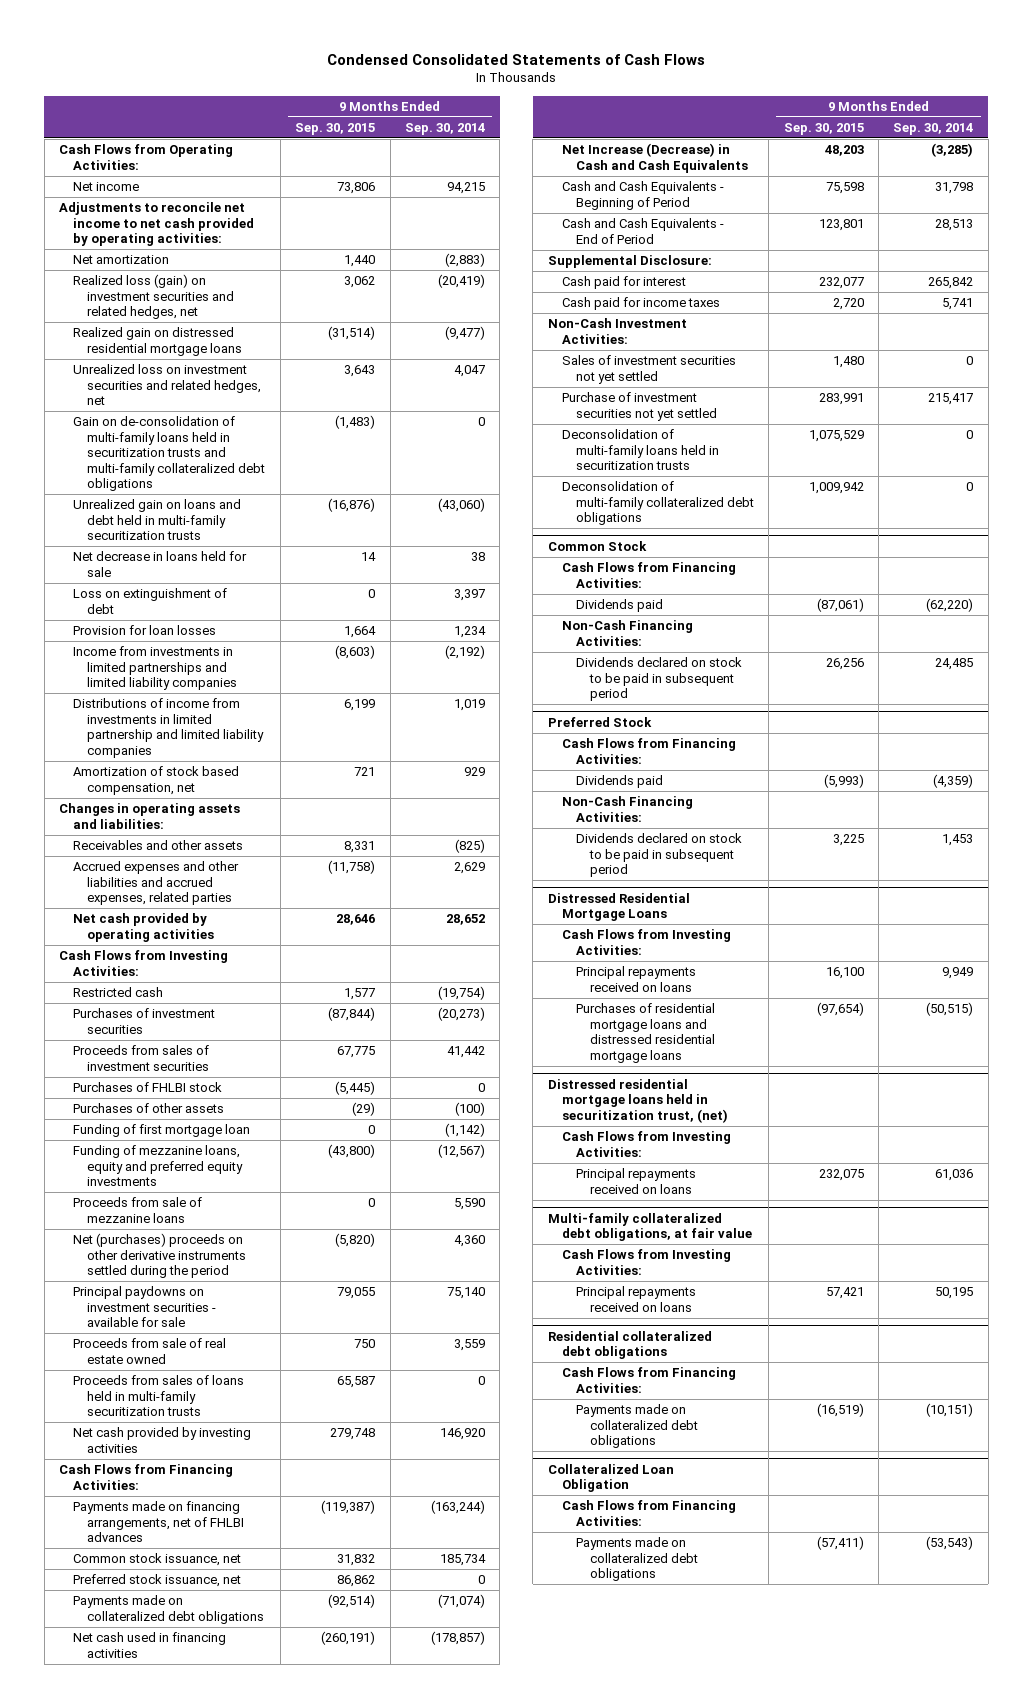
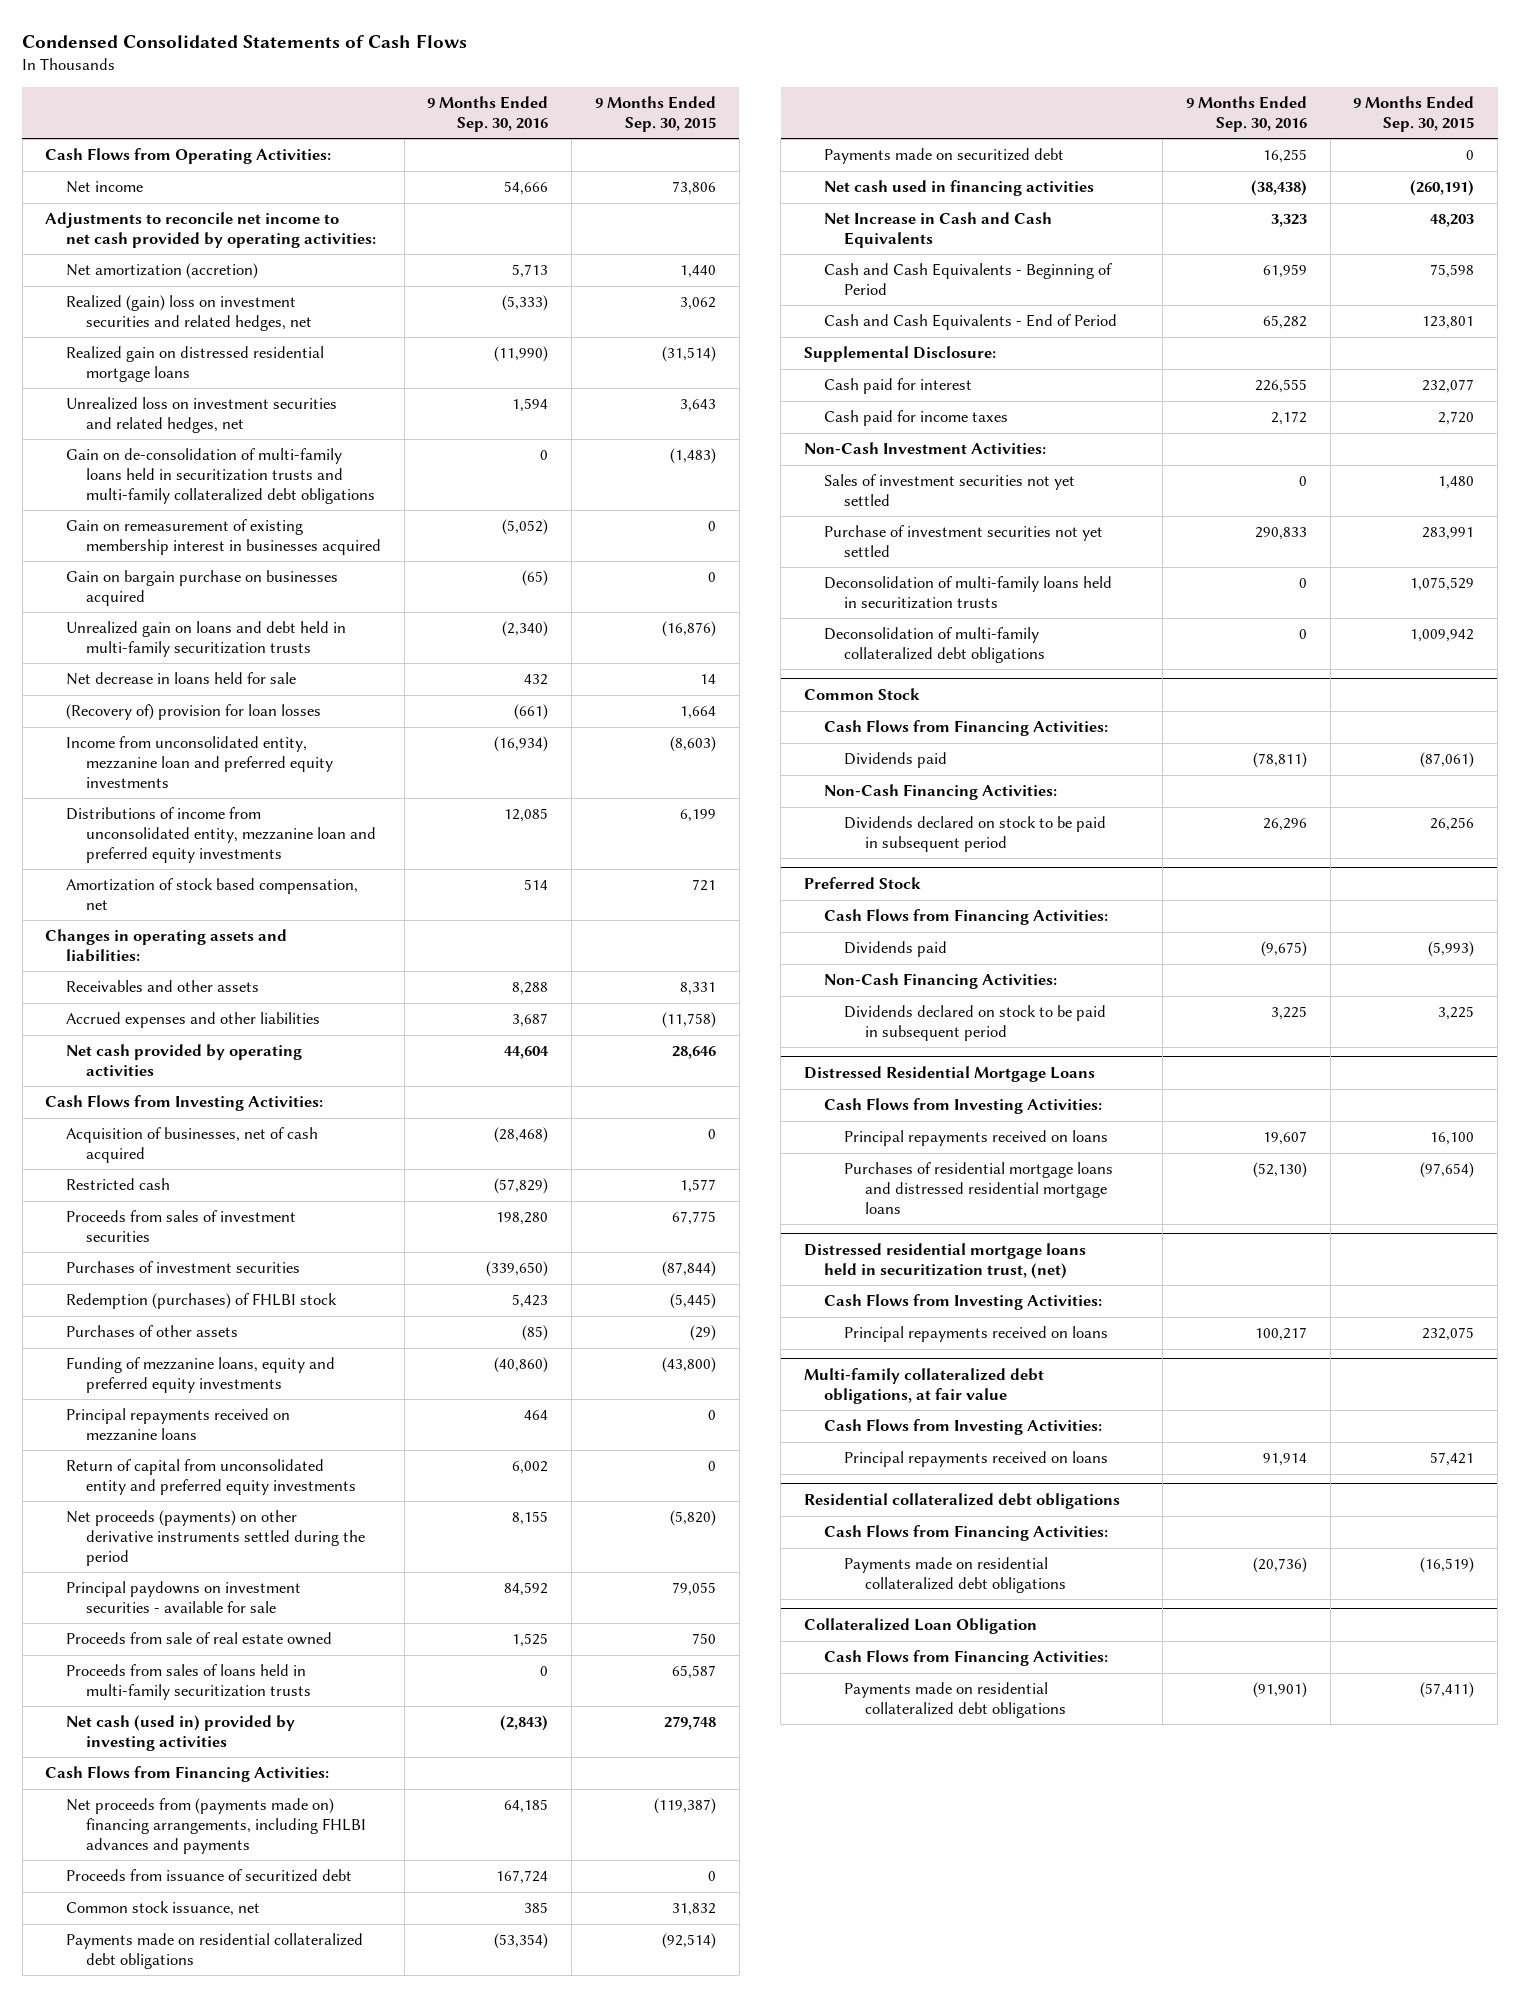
- | 9 Months Ended Sep. 30, 2015 | 9 Months Ended Sep. 30, 2014
+ | 9 Months Ended Sep. 30, 2016 | 9 Months Ended Sep. 30, 2015
- Net amortization | 1,440 | (2,883)
- Realized loss (gain) on investment securities and related hedges, net | 3,062 | (20,419)
+ Net amortization (accretion) | 5,713 | 1,440
+ Realized (gain) loss on investment securities and related hedges, net | (5,333) | 3,062
+ Gain on remeasurement of existing membership interest in businesses acquired | (5,052) | 0
+ Gain on bargain purchase on businesses acquired | (65) | 0
- Loss on extinguishment of debt | 0 | 3,397
- Provision for loan losses | 1,664 | 1,234
- Income from investments in limited partnerships and limited liability companies | (8,603) | (2,192)
- Distributions of income from investments in limited partnership and limited liability companies | 6,199 | 1,019
+ (Recovery of) provision for loan losses | (661) | 1,664
+ Income from unconsolidated entity, mezzanine loan and preferred equity investments | (16,934) | (8,603)
+ Distributions of income from unconsolidated entity, mezzanine loan and preferred equity investments | 12,085 | 6,199
- Accrued expenses and other liabilities and accrued expenses, related parties | (11,758) | 2,629
+ Accrued expenses and other liabilities | 3,687 | (11,758)
+ Acquisition of businesses, net of cash acquired | (28,468) | 0
- Purchases of FHLBI stock | (5,445) | 0
moved down: Purchases of investment securities | (339,650) | (87,844)
+ Redemption (purchases) of FHLBI stock | 5,423 | (5,445)
- Funding of first mortgage loan | 0 | (1,142)
- Proceeds from sale of mezzanine loans | 0 | 5,590
- Net (purchases) proceeds on other derivative instruments settled during the period | (5,820) | 4,360
+ Principal repayments received on mezzanine loans | 464 | 0
+ Return of capital from unconsolidated entity and preferred equity investments | 6,002 | 0
+ Net proceeds (payments) on other derivative instruments settled during the period | 8,155 | (5,820)
- Net cash provided by investing activities | 279,748 | 146,920
+ Net cash (used in) provided by investing activities | (2,843) | 279,748
- Payments made on financing arrangements, net of FHLBI advances | (119,387) | (163,244)
+ Net proceeds from (payments made on) financing arrangements, including FHLBI advances and payments | 64,185 | (119,387)
+ Proceeds from issuance of securitized debt | 167,724 | 0
- Preferred stock issuance, net | 86,862 | 0
- Payments made on collateralized debt obligations | (92,514) | (71,074)
+ Payments made on residential collateralized debt obligations | (53,354) | (92,514)
+ Payments made on securitized debt | 16,255 | 0
- Net Increase (Decrease) in Cash and Cash Equivalents | 48,203 | (3,285)
+ Net Increase in Cash and Cash Equivalents | 3,323 | 48,203
@ Residential collateralized debt obligations
- Payments made on collateralized debt obligations | (16,519) | (10,151)
+ Payments made on residential collateralized debt obligations | (20,736) | (16,519)
@ Collateralized Loan Obligation
- Payments made on collateralized debt obligations | (57,411) | (53,543)
+ Payments made on residential collateralized debt obligations | (91,901) | (57,411)

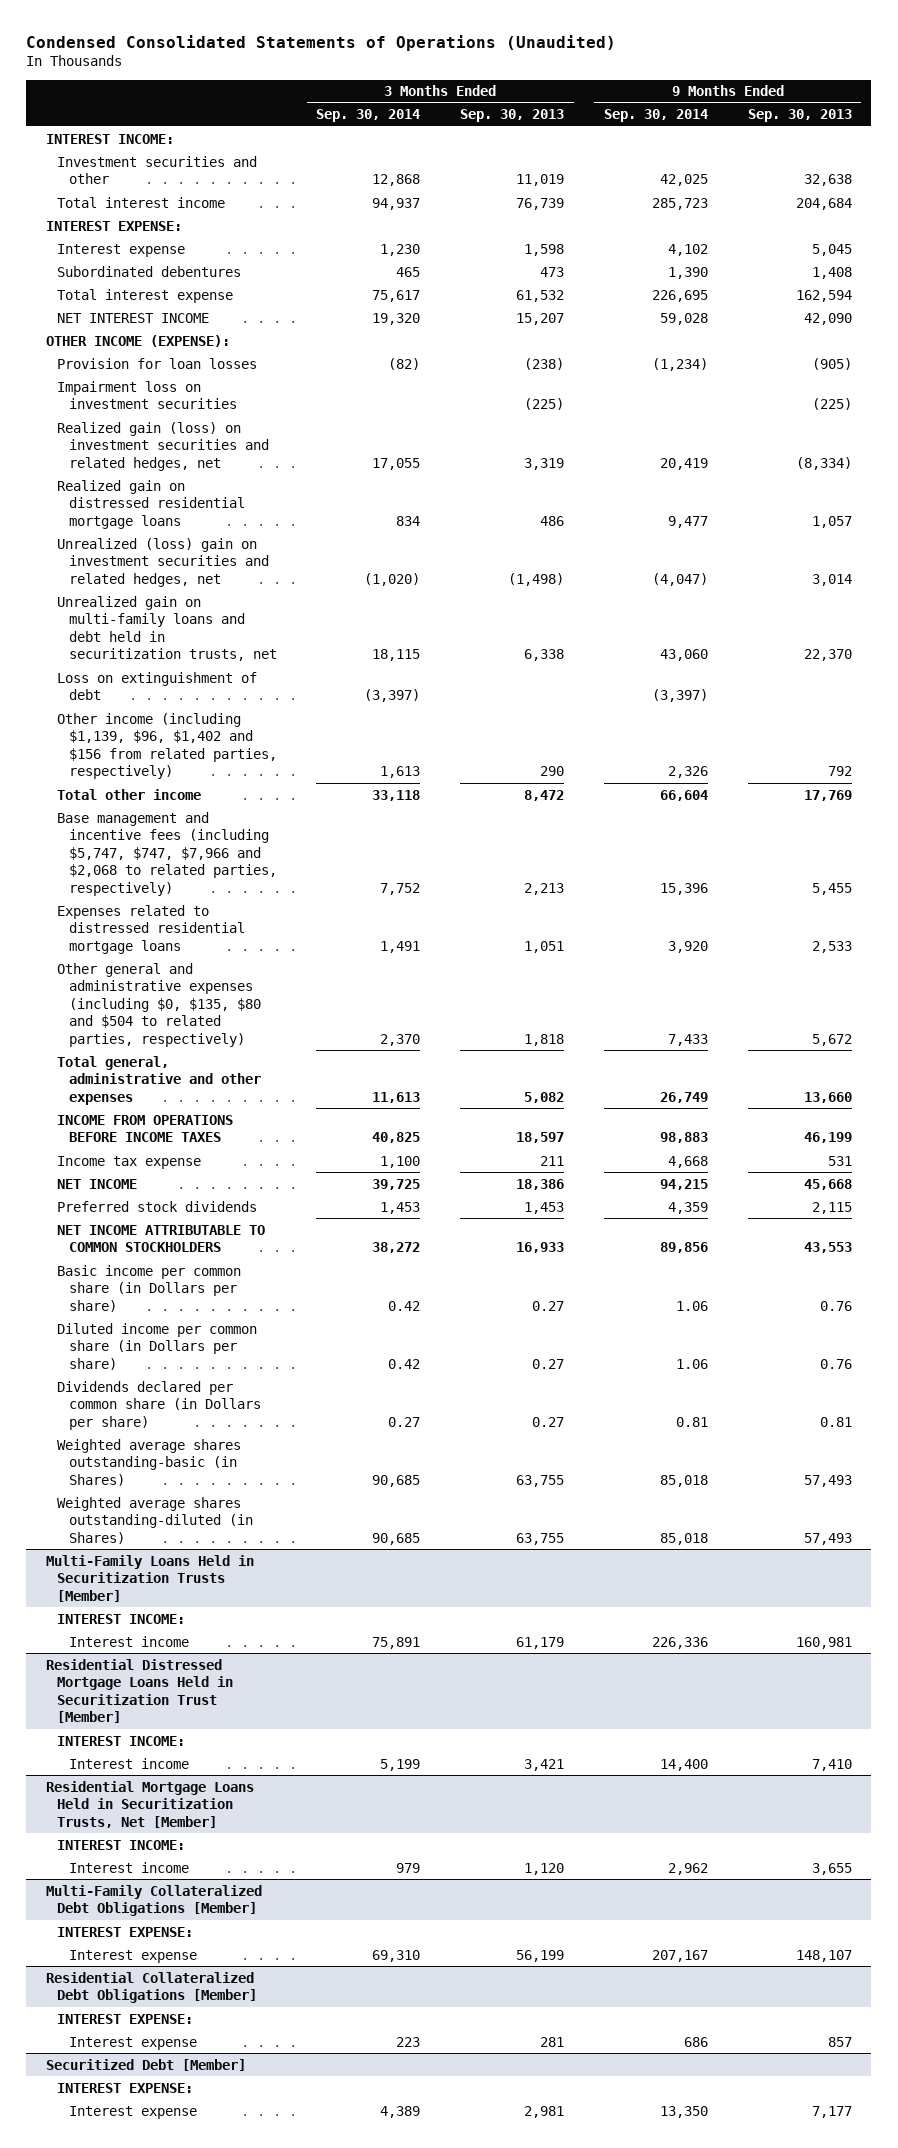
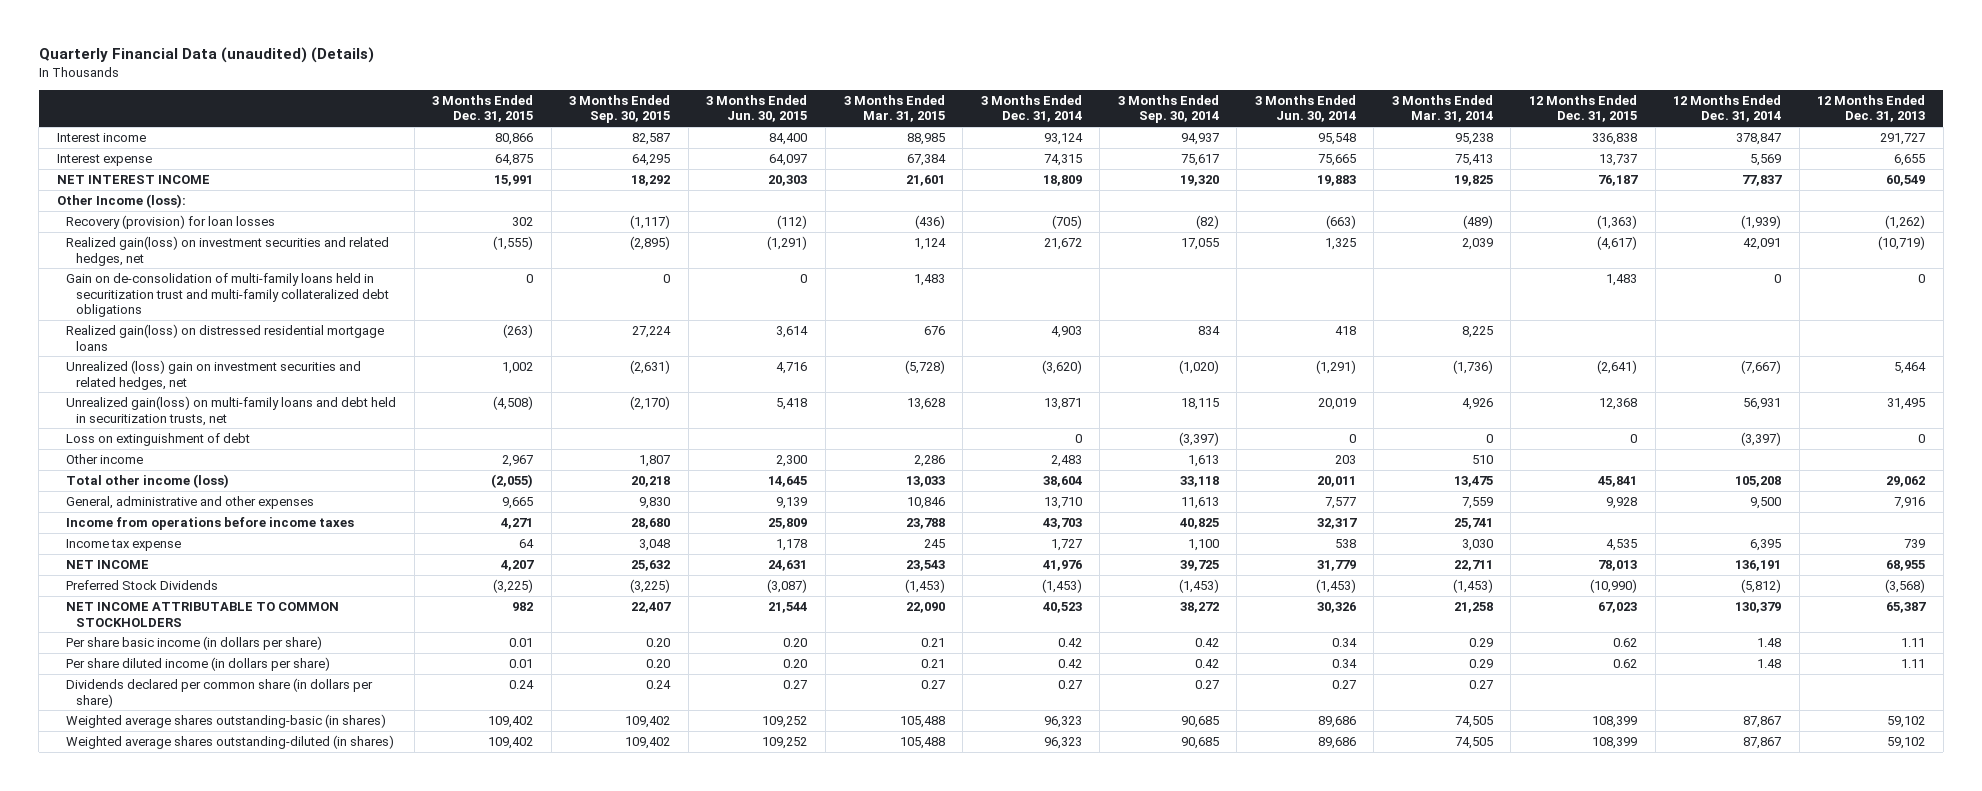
- Condensed Consolidated Statements of Operations (Unaudited)
+ Quarterly Financial Data (unaudited) (Details)
- | 3 Months Ended Sep. 30, 2014 | 3 Months Ended Sep. 30, 2013 | 9 Months Ended Sep. 30, 2014 | 9 Months Ended Sep. 30, 2013
+ | 3 Months Ended Dec. 31, 2015 | 3 Months Ended Sep. 30, 2015 | 3 Months Ended Jun. 30, 2015 | 3 Months Ended Mar. 31, 2015 | 3 Months Ended Dec. 31, 2014 | 3 Months Ended Sep. 30, 2014 | 3 Months Ended Jun. 30, 2014 | 3 Months Ended Mar. 31, 2014 | 12 Months Ended Dec. 31, 2015 | 12 Months Ended Dec. 31, 2014 | 12 Months Ended Dec. 31, 2013
- INTEREST INCOME:
- Investment securities and other | 12,868 | 11,019 | 42,025 | 32,638
- Total interest income | 94,937 | 76,739 | 285,723 | 204,684
- INTEREST EXPENSE:
- Interest expense | 1,230 | 1,598 | 4,102 | 5,045
- Subordinated debentures | 465 | 473 | 1,390 | 1,408
- Total interest expense | 75,617 | 61,532 | 226,695 | 162,594
+ Interest income | 80,866 | 82,587 | 84,400 | 88,985 | 93,124 | 94,937 | 95,548 | 95,238 | 336,838 | 378,847 | 291,727
+ Interest expense | 64,875 | 64,295 | 64,097 | 67,384 | 74,315 | 75,617 | 75,665 | 75,413 | 13,737 | 5,569 | 6,655
- OTHER INCOME (EXPENSE):
- Provision for loan losses | (82) | (238) | (1,234) | (905)
- Impairment loss on investment securities | | (225) | | (225)
- Realized gain (loss) on investment securities and related hedges, net | 17,055 | 3,319 | 20,419 | (8,334)
- Realized gain on distressed residential mortgage loans | 834 | 486 | 9,477 | 1,057
+ Other Income (loss):
+ Recovery (provision) for loan losses | 302 | (1,117) | (112) | (436) | (705) | (82) | (663) | (489) | (1,363) | (1,939) | (1,262)
+ Realized gain(loss) on investment securities and related hedges, net | (1,555) | (2,895) | (1,291) | 1,124 | 21,672 | 17,055 | 1,325 | 2,039 | (4,617) | 42,091 | (10,719)
+ Gain on de-consolidation of multi-family loans held in securitization trust and multi-family collateralized debt obligations | 0 | 0 | 0 | 1,483 | | | | | 1,483 | 0 | 0
+ Realized gain(loss) on distressed residential mortgage loans | (263) | 27,224 | 3,614 | 676 | 4,903 | 834 | 418 | 8,225 | | |
- Unrealized gain on multi-family loans and debt held in securitization trusts, net | 18,115 | 6,338 | 43,060 | 22,370
+ Unrealized gain(loss) on multi-family loans and debt held in securitization trusts, net | (4,508) | (2,170) | 5,418 | 13,628 | 13,871 | 18,115 | 20,019 | 4,926 | 12,368 | 56,931 | 31,495
- Other income (including $1,139, $96, $1,402 and $156 from related parties, respectively) | 1,613 | 290 | 2,326 | 792
- Total other income | 33,118 | 8,472 | 66,604 | 17,769
- Base management and incentive fees (including $5,747, $747, $7,966 and $2,068 to related parties, respectively) | 7,752 | 2,213 | 15,396 | 5,455
- Expenses related to distressed residential mortgage loans | 1,491 | 1,051 | 3,920 | 2,533
- Other general and administrative expenses (including $0, $135, $80 and $504 to related parties, respectively) | 2,370 | 1,818 | 7,433 | 5,672
- Total general, administrative and other expenses | 11,613 | 5,082 | 26,749 | 13,660
- INCOME FROM OPERATIONS BEFORE INCOME TAXES | 40,825 | 18,597 | 98,883 | 46,199
+ Other income | 2,967 | 1,807 | 2,300 | 2,286 | 2,483 | 1,613 | 203 | 510 | | |
+ Total other income (loss) | (2,055) | 20,218 | 14,645 | 13,033 | 38,604 | 33,118 | 20,011 | 13,475 | 45,841 | 105,208 | 29,062
+ General, administrative and other expenses | 9,665 | 9,830 | 9,139 | 10,846 | 13,710 | 11,613 | 7,577 | 7,559 | 9,928 | 9,500 | 7,916
+ Income from operations before income taxes | 4,271 | 28,680 | 25,809 | 23,788 | 43,703 | 40,825 | 32,317 | 25,741 | | |
- Preferred stock dividends | 1,453 | 1,453 | 4,359 | 2,115
+ Preferred Stock Dividends | (3,225) | (3,225) | (3,087) | (1,453) | (1,453) | (1,453) | (1,453) | (1,453) | (10,990) | (5,812) | (3,568)
- Basic income per common share (in Dollars per share) | 0.42 | 0.27 | 1.06 | 0.76
- Diluted income per common share (in Dollars per share) | 0.42 | 0.27 | 1.06 | 0.76
- Dividends declared per common share (in Dollars per share) | 0.27 | 0.27 | 0.81 | 0.81
- Weighted average shares outstanding-basic (in Shares) | 90,685 | 63,755 | 85,018 | 57,493
- Weighted average shares outstanding-diluted (in Shares) | 90,685 | 63,755 | 85,018 | 57,493
- Multi-Family Loans Held in Securitization Trusts [Member]
- INTEREST INCOME:
- Interest income | 75,891 | 61,179 | 226,336 | 160,981
- Residential Distressed Mortgage Loans Held in Securitization Trust [Member]
- INTEREST INCOME:
- Interest income | 5,199 | 3,421 | 14,400 | 7,410
- Residential Mortgage Loans Held in Securitization Trusts, Net [Member]
- INTEREST INCOME:
- Interest income | 979 | 1,120 | 2,962 | 3,655
- Multi-Family Collateralized Debt Obligations [Member]
- INTEREST EXPENSE:
- Interest expense | 69,310 | 56,199 | 207,167 | 148,107
- Residential Collateralized Debt Obligations [Member]
- INTEREST EXPENSE:
- Interest expense | 223 | 281 | 686 | 857
- Securitized Debt [Member]
- INTEREST EXPENSE:
- Interest expense | 4,389 | 2,981 | 13,350 | 7,177
+ Per share basic income (in dollars per share) | 0.01 | 0.20 | 0.20 | 0.21 | 0.42 | 0.42 | 0.34 | 0.29 | 0.62 | 1.48 | 1.11
+ Per share diluted income (in dollars per share) | 0.01 | 0.20 | 0.20 | 0.21 | 0.42 | 0.42 | 0.34 | 0.29 | 0.62 | 1.48 | 1.11
+ Dividends declared per common share (in dollars per share) | 0.24 | 0.24 | 0.27 | 0.27 | 0.27 | 0.27 | 0.27 | 0.27 | | |
+ Weighted average shares outstanding-basic (in shares) | 109,402 | 109,402 | 109,252 | 105,488 | 96,323 | 90,685 | 89,686 | 74,505 | 108,399 | 87,867 | 59,102
+ Weighted average shares outstanding-diluted (in shares) | 109,402 | 109,402 | 109,252 | 105,488 | 96,323 | 90,685 | 89,686 | 74,505 | 108,399 | 87,867 | 59,102

